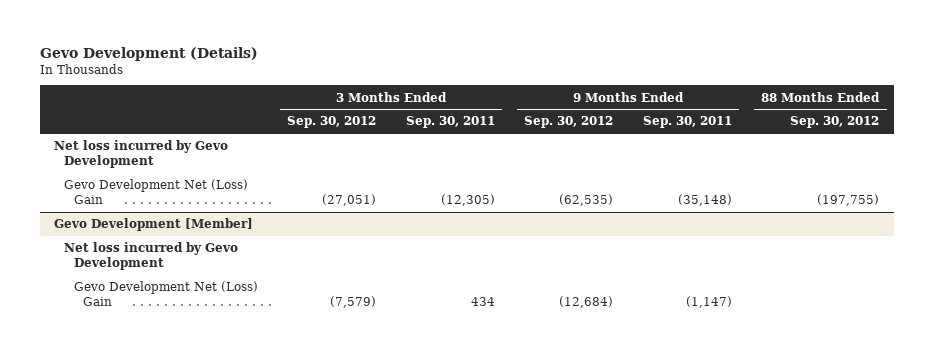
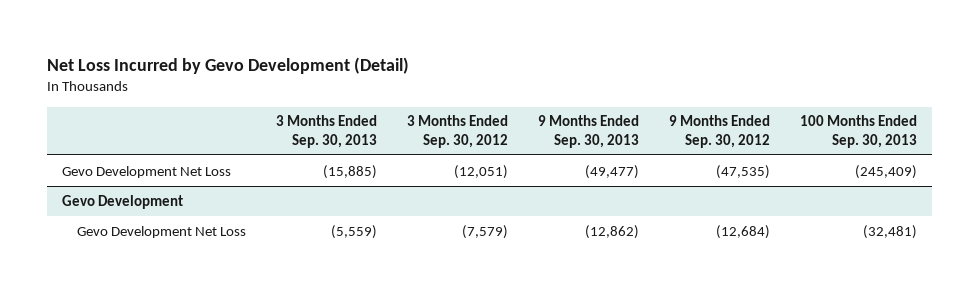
- Gevo Development (Details)
+ Net Loss Incurred by Gevo Development (Detail)
- | 3 Months Ended Sep. 30, 2012 | 3 Months Ended Sep. 30, 2011 | 9 Months Ended Sep. 30, 2012 | 9 Months Ended Sep. 30, 2011 | 88 Months Ended Sep. 30, 2012
+ | 3 Months Ended Sep. 30, 2013 | 3 Months Ended Sep. 30, 2012 | 9 Months Ended Sep. 30, 2013 | 9 Months Ended Sep. 30, 2012 | 100 Months Ended Sep. 30, 2013
- Net loss incurred by Gevo Development
- Gevo Development Net (Loss) Gain | (27,051) | (12,305) | (62,535) | (35,148) | (197,755)
- Gevo Development [Member]
- Net loss incurred by Gevo Development
- Gevo Development Net (Loss) Gain | (7,579) | 434 | (12,684) | (1,147) |
+ Gevo Development Net Loss | (15,885) | (12,051) | (49,477) | (47,535) | (245,409)
+ Gevo Development
+ Gevo Development Net Loss | (5,559) | (7,579) | (12,862) | (12,684) | (32,481)

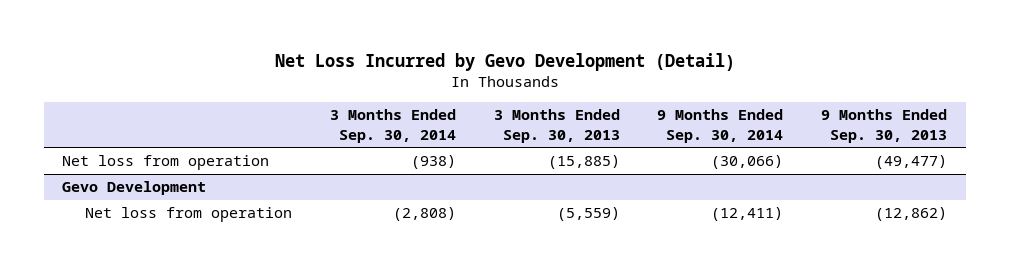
- | 3 Months Ended Sep. 30, 2013 | 3 Months Ended Sep. 30, 2012 | 9 Months Ended Sep. 30, 2013 | 9 Months Ended Sep. 30, 2012 | 100 Months Ended Sep. 30, 2013
+ | 3 Months Ended Sep. 30, 2014 | 3 Months Ended Sep. 30, 2013 | 9 Months Ended Sep. 30, 2014 | 9 Months Ended Sep. 30, 2013
- Gevo Development Net Loss | (15,885) | (12,051) | (49,477) | (47,535) | (245,409)
+ Net loss from operation | (938) | (15,885) | (30,066) | (49,477)
@ Gevo Development
- Gevo Development Net Loss | (5,559) | (7,579) | (12,862) | (12,684) | (32,481)
+ Net loss from operation | (2,808) | (5,559) | (12,411) | (12,862)

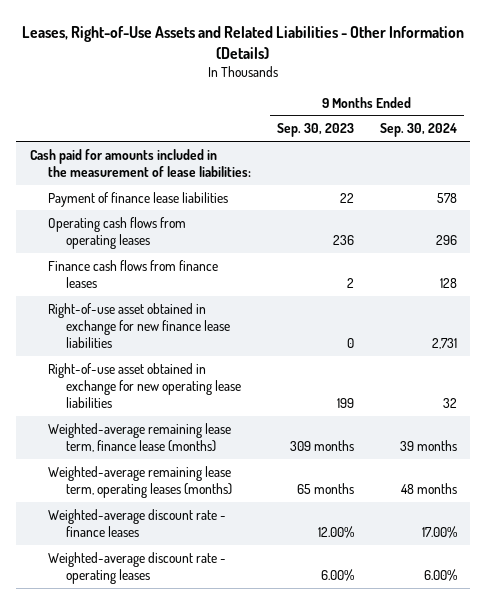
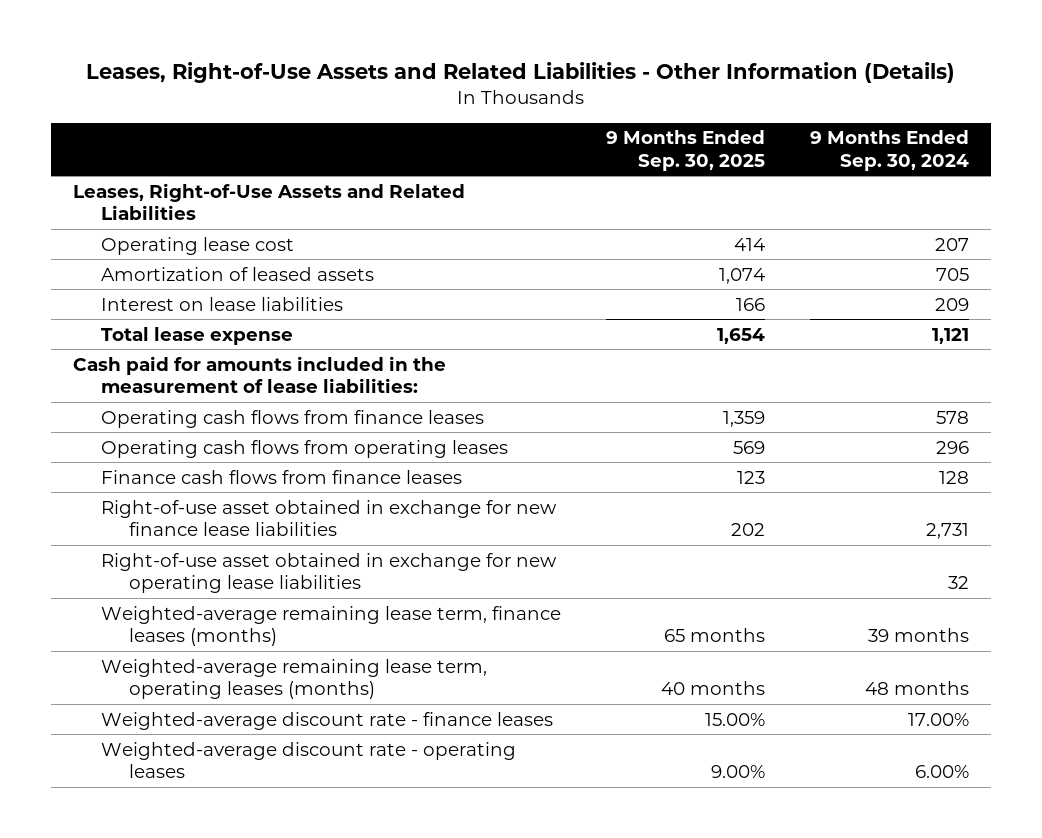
- | 9 Months Ended Sep. 30, 2023 | 9 Months Ended Sep. 30, 2024
+ | 9 Months Ended Sep. 30, 2025 | 9 Months Ended Sep. 30, 2024
+ Leases, Right-of-Use Assets and Related Liabilities
+ Operating lease cost | 414 | 207
+ Amortization of leased assets | 1,074 | 705
+ Interest on lease liabilities | 166 | 209
+ Total lease expense | 1,654 | 1,121
- Payment of finance lease liabilities | 22 | 578
+ Operating cash flows from finance leases | 1,359 | 578
- Weighted-average remaining lease term, finance lease (months) | 309 months | 39 months
+ Weighted-average remaining lease term, finance leases (months) | 65 months | 39 months

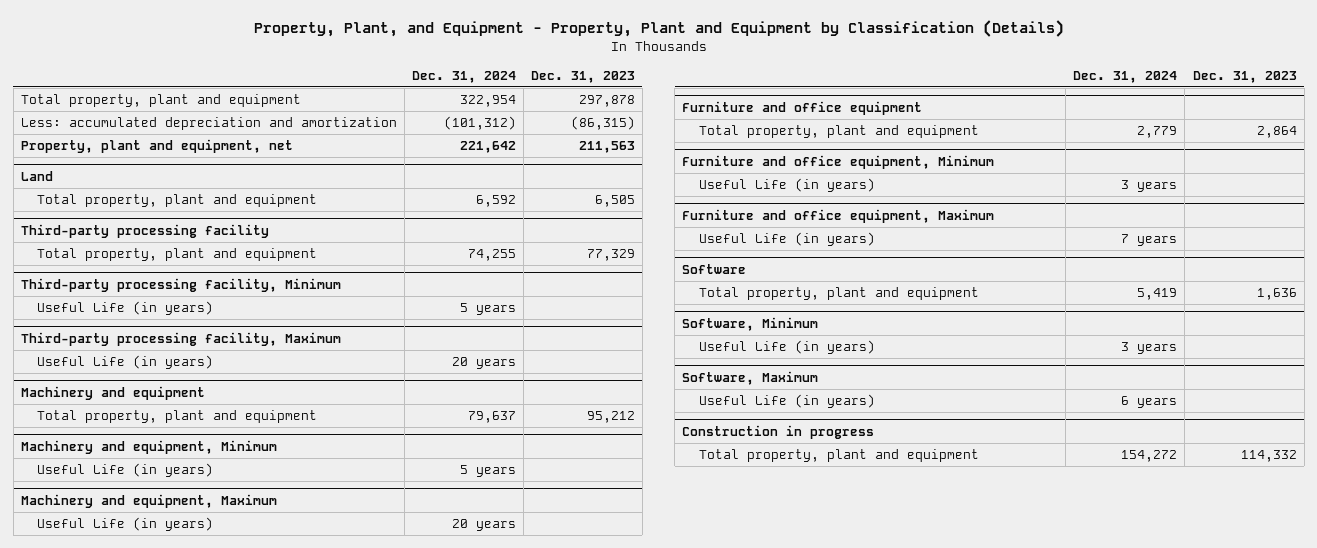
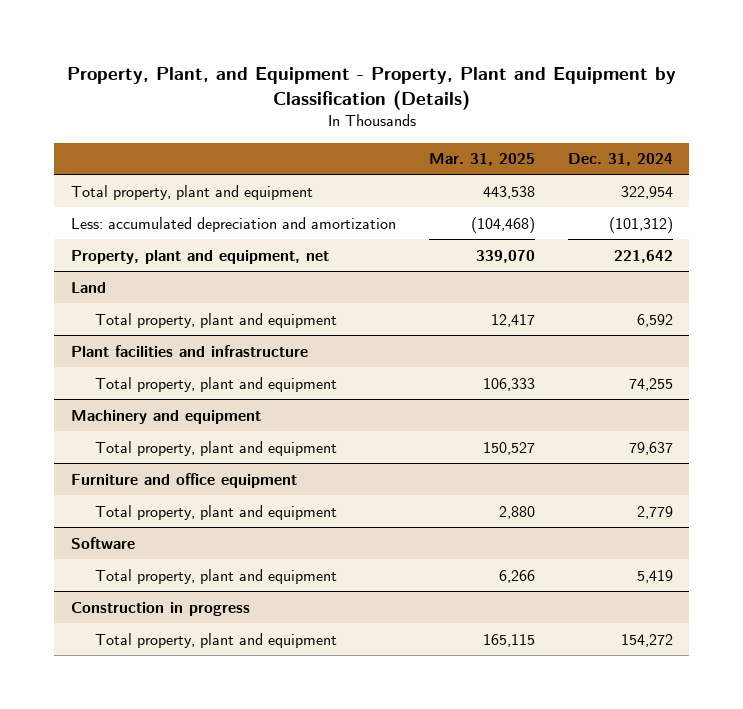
- | Dec. 31, 2024 | Dec. 31, 2023
+ | Mar. 31, 2025 | Dec. 31, 2024
- Third-party processing facility
+ Plant facilities and infrastructure
- Third-party processing facility, Minimum
- Useful Life (in years) | 5 years |
- Third-party processing facility, Maximum
- Useful Life (in years) | 20 years |
- Machinery and equipment, Minimum
- Useful Life (in years) | 5 years |
- Machinery and equipment, Maximum
- Useful Life (in years) | 20 years |
- Furniture and office equipment, Minimum
- Useful Life (in years) | 3 years |
- Furniture and office equipment, Maximum
- Useful Life (in years) | 7 years |
- Software, Minimum
- Useful Life (in years) | 3 years |
- Software, Maximum
- Useful Life (in years) | 6 years |

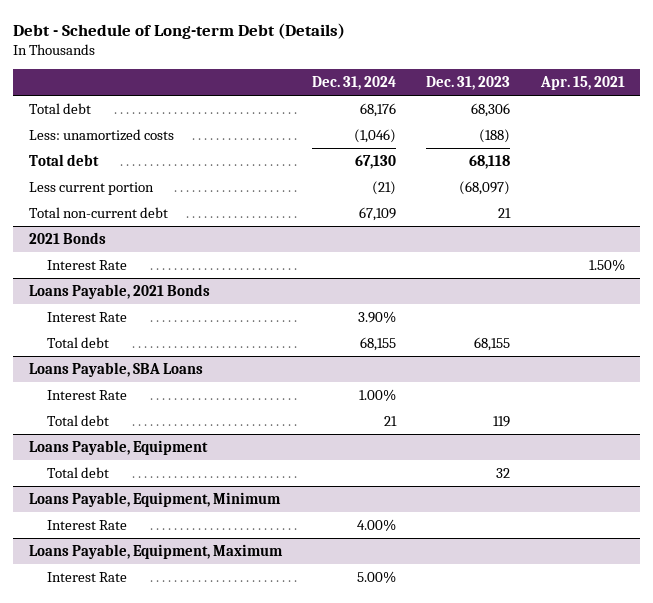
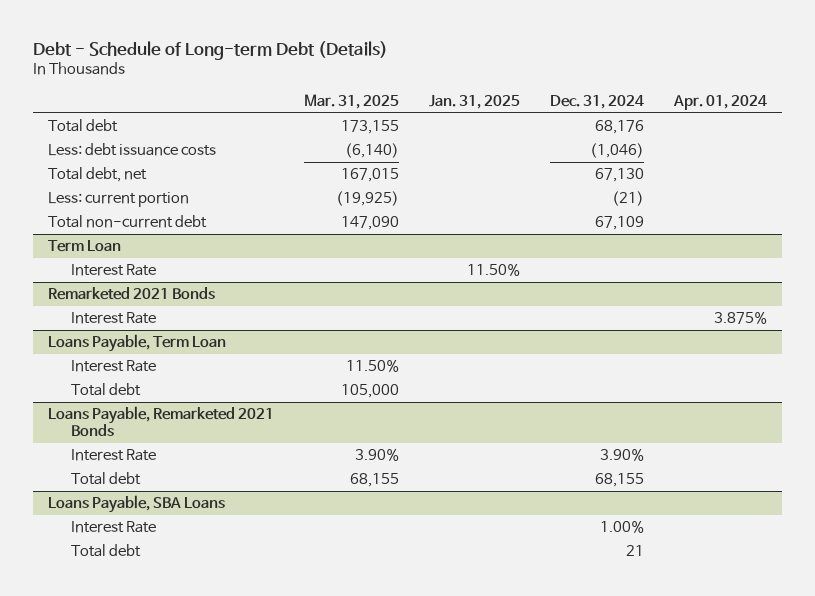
- | Dec. 31, 2024 | Dec. 31, 2023 | Apr. 15, 2021
+ | Mar. 31, 2025 | Jan. 31, 2025 | Dec. 31, 2024 | Apr. 01, 2024
- Less: unamortized costs | (1,046) | (188) |
- Total debt | 67,130 | 68,118 |
- Less current portion | (21) | (68,097) |
+ Less: debt issuance costs | (6,140) | | (1,046) |
+ Total debt, net | 167,015 | | 67,130 |
+ Less: current portion | (19,925) | | (21) |
- 2021 Bonds
+ Term Loan
- Loans Payable, 2021 Bonds
+ Remarketed 2021 Bonds
+ Interest Rate | | | | 3.875%
+ Loans Payable, Term Loan
+ Interest Rate | 11.50% | | |
+ Total debt | 105,000 | | |
+ Loans Payable, Remarketed 2021 Bonds
- Loans Payable, Equipment
- Total debt | | 32 |
- Loans Payable, Equipment, Minimum
- Interest Rate | 4.00% | |
- Loans Payable, Equipment, Maximum
- Interest Rate | 5.00% | |

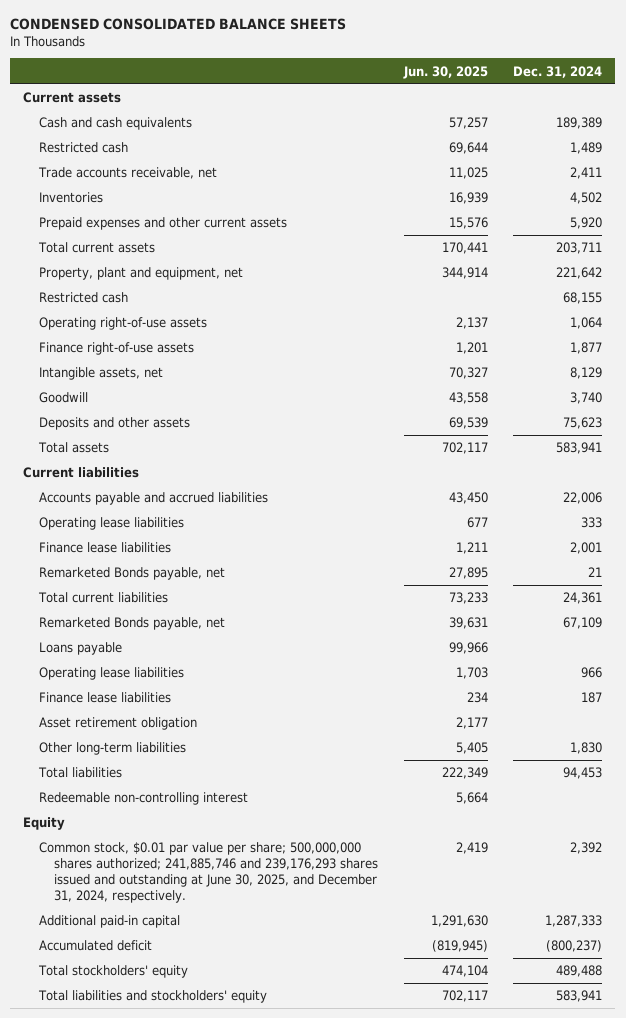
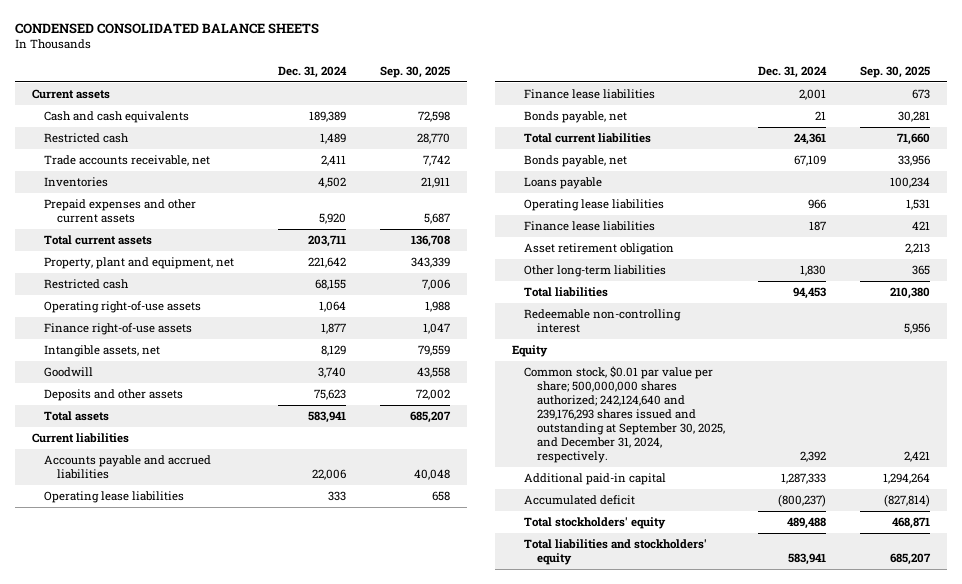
- | Jun. 30, 2025 | Dec. 31, 2024
+ | Dec. 31, 2024 | Sep. 30, 2025
- Remarketed Bonds payable, net | 27,895 | 21
+ Bonds payable, net | 21 | 30,281
- Remarketed Bonds payable, net | 39,631 | 67,109
+ Bonds payable, net | 67,109 | 33,956
- Common stock, $0.01 par value per share; 500,000,000 shares authorized; 241,885,746 and 239,176,293 shares issued and outstanding at June 30, 2025, and December 31, 2024, respectively. | 2,419 | 2,392
+ Common stock, $0.01 par value per share; 500,000,000 shares authorized; 242,124,640 and 239,176,293 shares issued and outstanding at September 30, 2025, and December 31, 2024, respectively. | 2,392 | 2,421

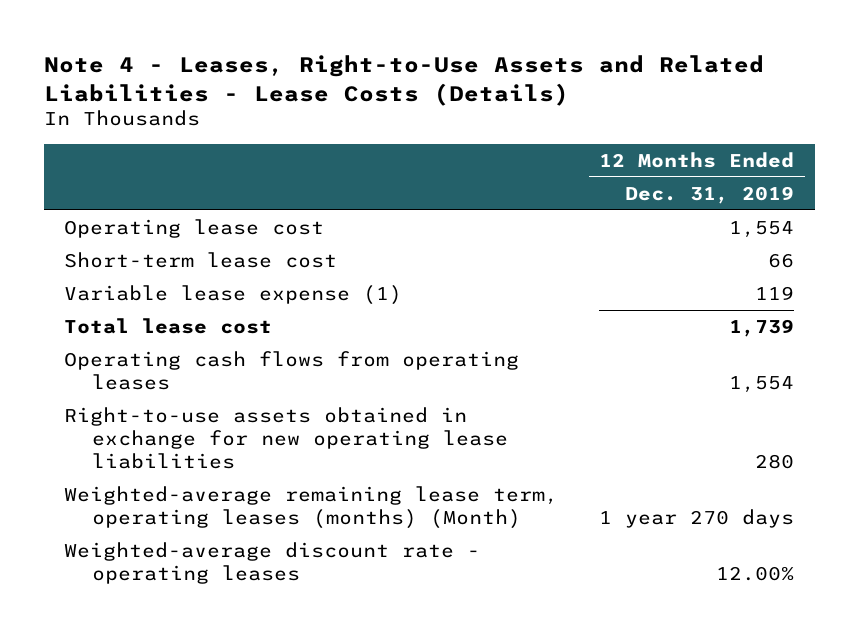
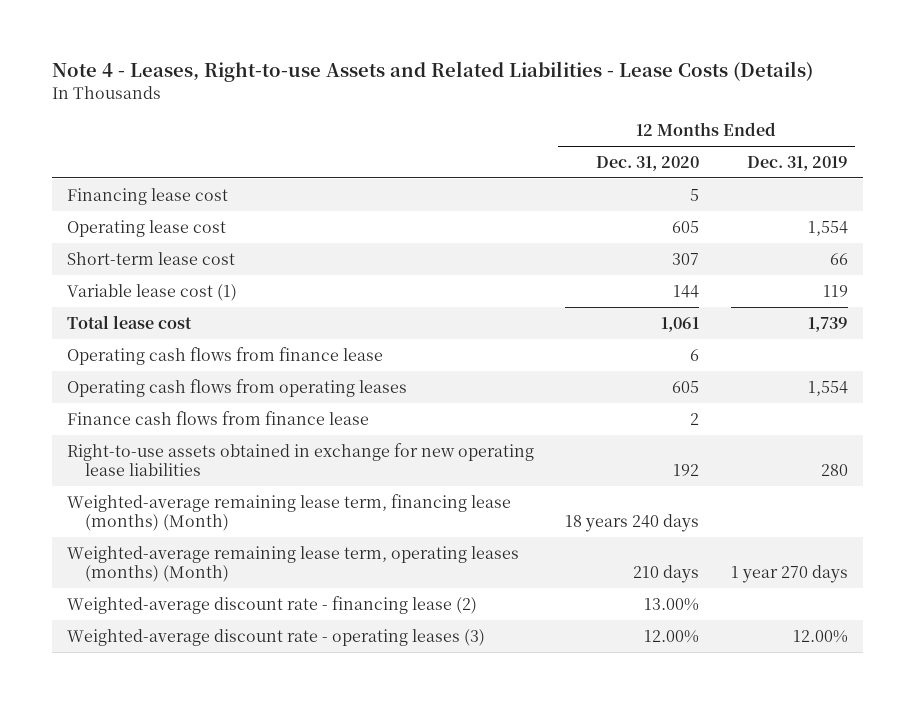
- Note 4 - Leases, Right-to-Use Assets and Related Liabilities - Lease Costs (Details)
+ Note 4 - Leases, Right-to-use Assets and Related Liabilities - Lease Costs (Details)
- | 12 Months Ended Dec. 31, 2019
+ | 12 Months Ended Dec. 31, 2020 | 12 Months Ended Dec. 31, 2019
+ Financing lease cost | 5 |
- Variable lease expense (1) | 119
+ Variable lease cost (1) | 144 | 119
+ Operating cash flows from finance lease | 6 |
+ Finance cash flows from finance lease | 2 |
+ Weighted-average remaining lease term, financing lease (months) (Month) | 18 years 240 days |
- Weighted-average discount rate - operating leases | 12.00%
+ Weighted-average discount rate - financing lease (2) | 13.00% |
+ Weighted-average discount rate - operating leases (3) | 12.00% | 12.00%

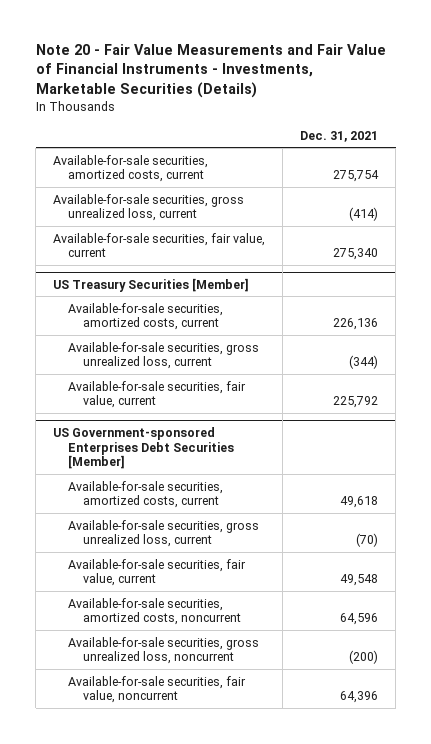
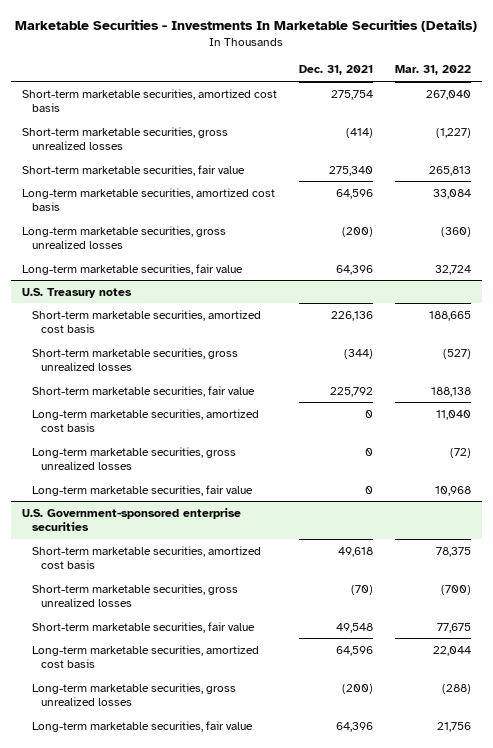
- Note 20 - Fair Value Measurements and Fair Value of Financial Instruments - Investments, Marketable Securities (Details)
+ Marketable Securities - Investments In Marketable Securities (Details)
- | Dec. 31, 2021
+ | Dec. 31, 2021 | Mar. 31, 2022
- Available-for-sale securities, amortized costs, current | 275,754
- Available-for-sale securities, gross unrealized loss, current | (414)
- Available-for-sale securities, fair value, current | 275,340
- US Treasury Securities [Member]
- Available-for-sale securities, amortized costs, current | 226,136
- Available-for-sale securities, gross unrealized loss, current | (344)
- Available-for-sale securities, fair value, current | 225,792
- US Government-sponsored Enterprises Debt Securities [Member]
- Available-for-sale securities, amortized costs, current | 49,618
- Available-for-sale securities, gross unrealized loss, current | (70)
- Available-for-sale securities, fair value, current | 49,548
- Available-for-sale securities, amortized costs, noncurrent | 64,596
- Available-for-sale securities, gross unrealized loss, noncurrent | (200)
- Available-for-sale securities, fair value, noncurrent | 64,396
+ Short-term marketable securities, amortized cost basis | 275,754 | 267,040
+ Short-term marketable securities, gross unrealized losses | (414) | (1,227)
+ Short-term marketable securities, fair value | 275,340 | 265,813
+ Long-term marketable securities, amortized cost basis | 64,596 | 33,084
+ Long-term marketable securities, gross unrealized losses | (200) | (360)
+ Long-term marketable securities, fair value | 64,396 | 32,724
+ U.S. Treasury notes
+ Short-term marketable securities, amortized cost basis | 226,136 | 188,665
+ Short-term marketable securities, gross unrealized losses | (344) | (527)
+ Short-term marketable securities, fair value | 225,792 | 188,138
+ Long-term marketable securities, amortized cost basis | 0 | 11,040
+ Long-term marketable securities, gross unrealized losses | 0 | (72)
+ Long-term marketable securities, fair value | 0 | 10,968
+ U.S. Government-sponsored enterprise securities
+ Short-term marketable securities, amortized cost basis | 49,618 | 78,375
+ Short-term marketable securities, gross unrealized losses | (70) | (700)
+ Short-term marketable securities, fair value | 49,548 | 77,675
+ Long-term marketable securities, amortized cost basis | 64,596 | 22,044
+ Long-term marketable securities, gross unrealized losses | (200) | (288)
+ Long-term marketable securities, fair value | 64,396 | 21,756

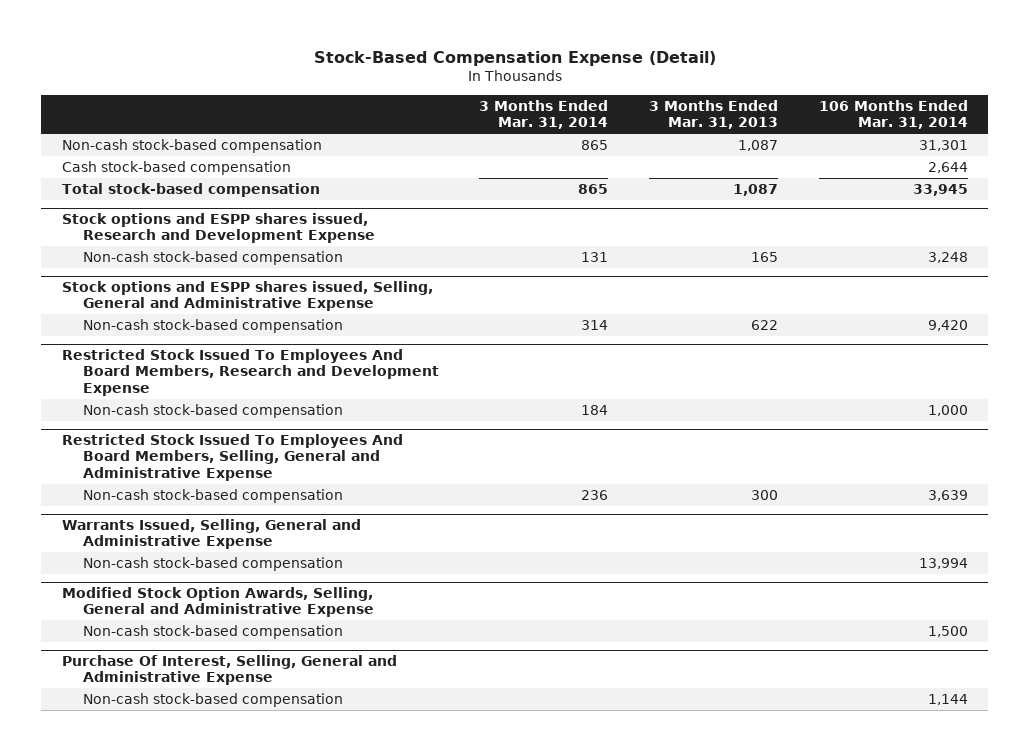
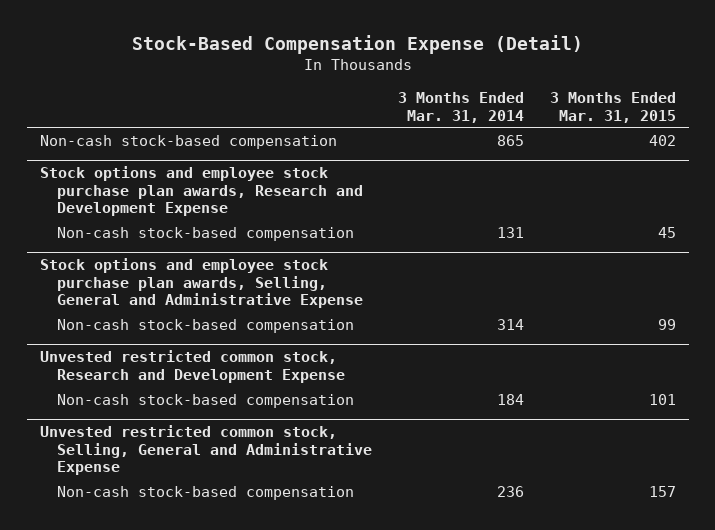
- | 3 Months Ended Mar. 31, 2014 | 3 Months Ended Mar. 31, 2013 | 106 Months Ended Mar. 31, 2014
+ | 3 Months Ended Mar. 31, 2014 | 3 Months Ended Mar. 31, 2015
- Cash stock-based compensation | | | 2,644
- Total stock-based compensation | 865 | 1,087 | 33,945
- Stock options and ESPP shares issued, Research and Development Expense
+ Stock options and employee stock purchase plan awards, Research and Development Expense
- Stock options and ESPP shares issued, Selling, General and Administrative Expense
+ Stock options and employee stock purchase plan awards, Selling, General and Administrative Expense
- Restricted Stock Issued To Employees And Board Members, Research and Development Expense
+ Unvested restricted common stock, Research and Development Expense
- Restricted Stock Issued To Employees And Board Members, Selling, General and Administrative Expense
+ Unvested restricted common stock, Selling, General and Administrative Expense
- Warrants Issued, Selling, General and Administrative Expense
- Non-cash stock-based compensation | | | 13,994
- Modified Stock Option Awards, Selling, General and Administrative Expense
- Non-cash stock-based compensation | | | 1,500
- Purchase Of Interest, Selling, General and Administrative Expense
- Non-cash stock-based compensation | | | 1,144

